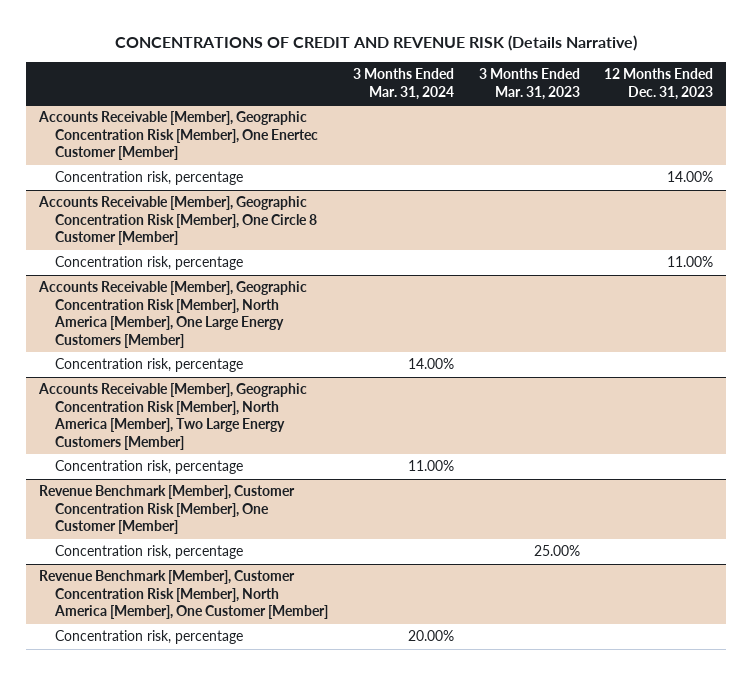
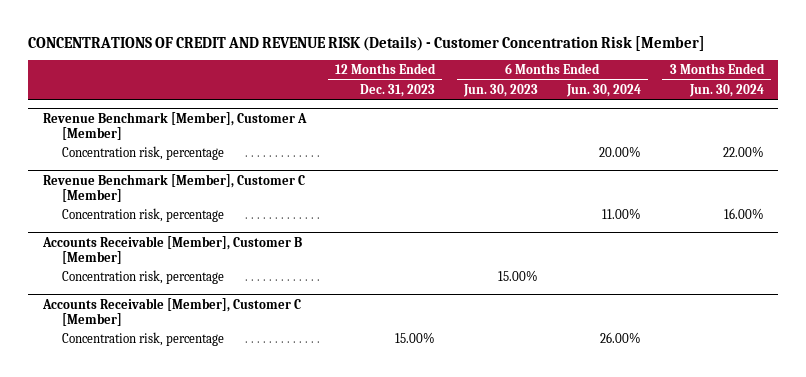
- CONCENTRATIONS OF CREDIT AND REVENUE RISK (Details Narrative)
+ CONCENTRATIONS OF CREDIT AND REVENUE RISK (Details) - Customer Concentration Risk [Member]
- | 3 Months Ended Mar. 31, 2024 | 3 Months Ended Mar. 31, 2023 | 12 Months Ended Dec. 31, 2023
+ | 12 Months Ended Dec. 31, 2023 | 6 Months Ended Jun. 30, 2023 | 6 Months Ended Jun. 30, 2024 | 3 Months Ended Jun. 30, 2024
- Accounts Receivable [Member], Geographic Concentration Risk [Member], One Enertec Customer [Member]
- Concentration risk, percentage | | | 14.00%
- Accounts Receivable [Member], Geographic Concentration Risk [Member], One Circle 8 Customer [Member]
- Concentration risk, percentage | | | 11.00%
- Accounts Receivable [Member], Geographic Concentration Risk [Member], North America [Member], One Large Energy Customers [Member]
- Concentration risk, percentage | 14.00% | |
- Accounts Receivable [Member], Geographic Concentration Risk [Member], North America [Member], Two Large Energy Customers [Member]
- Concentration risk, percentage | 11.00% | |
- Revenue Benchmark [Member], Customer Concentration Risk [Member], One Customer [Member]
- Concentration risk, percentage | | 25.00% |
- Revenue Benchmark [Member], Customer Concentration Risk [Member], North America [Member], One Customer [Member]
- Concentration risk, percentage | 20.00% | |
+ Revenue Benchmark [Member], Customer A [Member]
+ Concentration risk, percentage | | | 20.00% | 22.00%
+ Revenue Benchmark [Member], Customer C [Member]
+ Concentration risk, percentage | | | 11.00% | 16.00%
+ Accounts Receivable [Member], Customer B [Member]
+ Concentration risk, percentage | | 15.00% | |
+ Accounts Receivable [Member], Customer C [Member]
+ Concentration risk, percentage | 15.00% | | 26.00% |

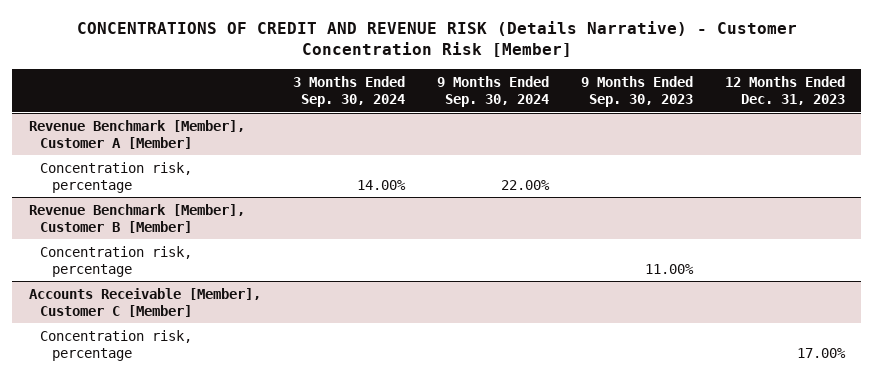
- CONCENTRATIONS OF CREDIT AND REVENUE RISK (Details) - Customer Concentration Risk [Member]
+ CONCENTRATIONS OF CREDIT AND REVENUE RISK (Details Narrative) - Customer Concentration Risk [Member]
- | 12 Months Ended Dec. 31, 2023 | 6 Months Ended Jun. 30, 2023 | 6 Months Ended Jun. 30, 2024 | 3 Months Ended Jun. 30, 2024
+ | 3 Months Ended Sep. 30, 2024 | 9 Months Ended Sep. 30, 2024 | 9 Months Ended Sep. 30, 2023 | 12 Months Ended Dec. 31, 2023
- Revenue Benchmark [Member], Customer C [Member]
+ Revenue Benchmark [Member], Customer B [Member]
- Accounts Receivable [Member], Customer B [Member]
- Concentration risk, percentage | | 15.00% | |
@ Accounts Receivable [Member], Customer C [Member]
- Concentration risk, percentage | 15.00% | | 26.00% |
+ Concentration risk, percentage | | | | 17.00%

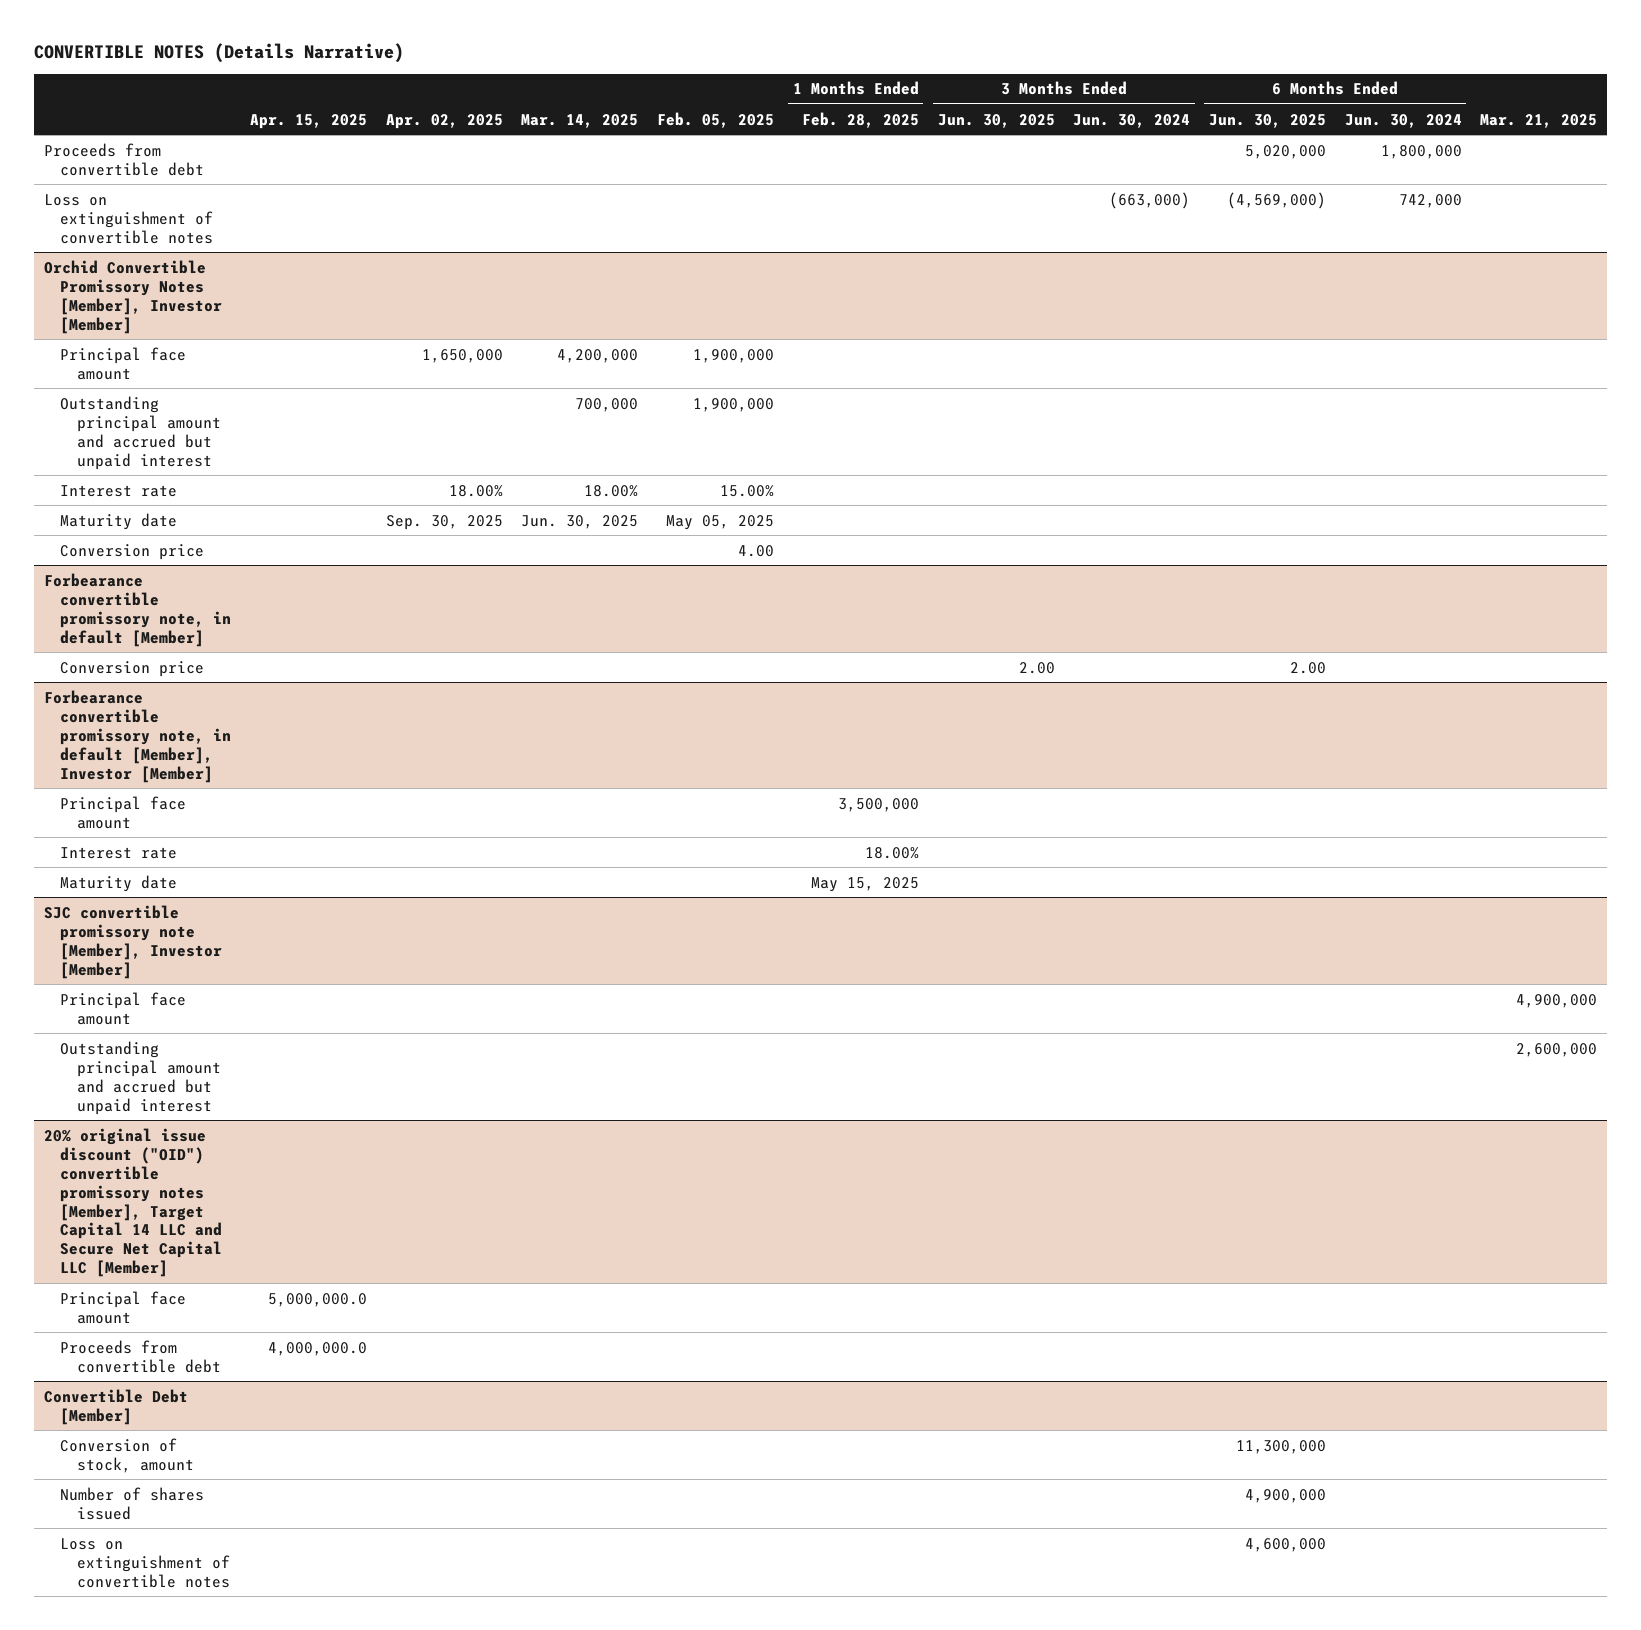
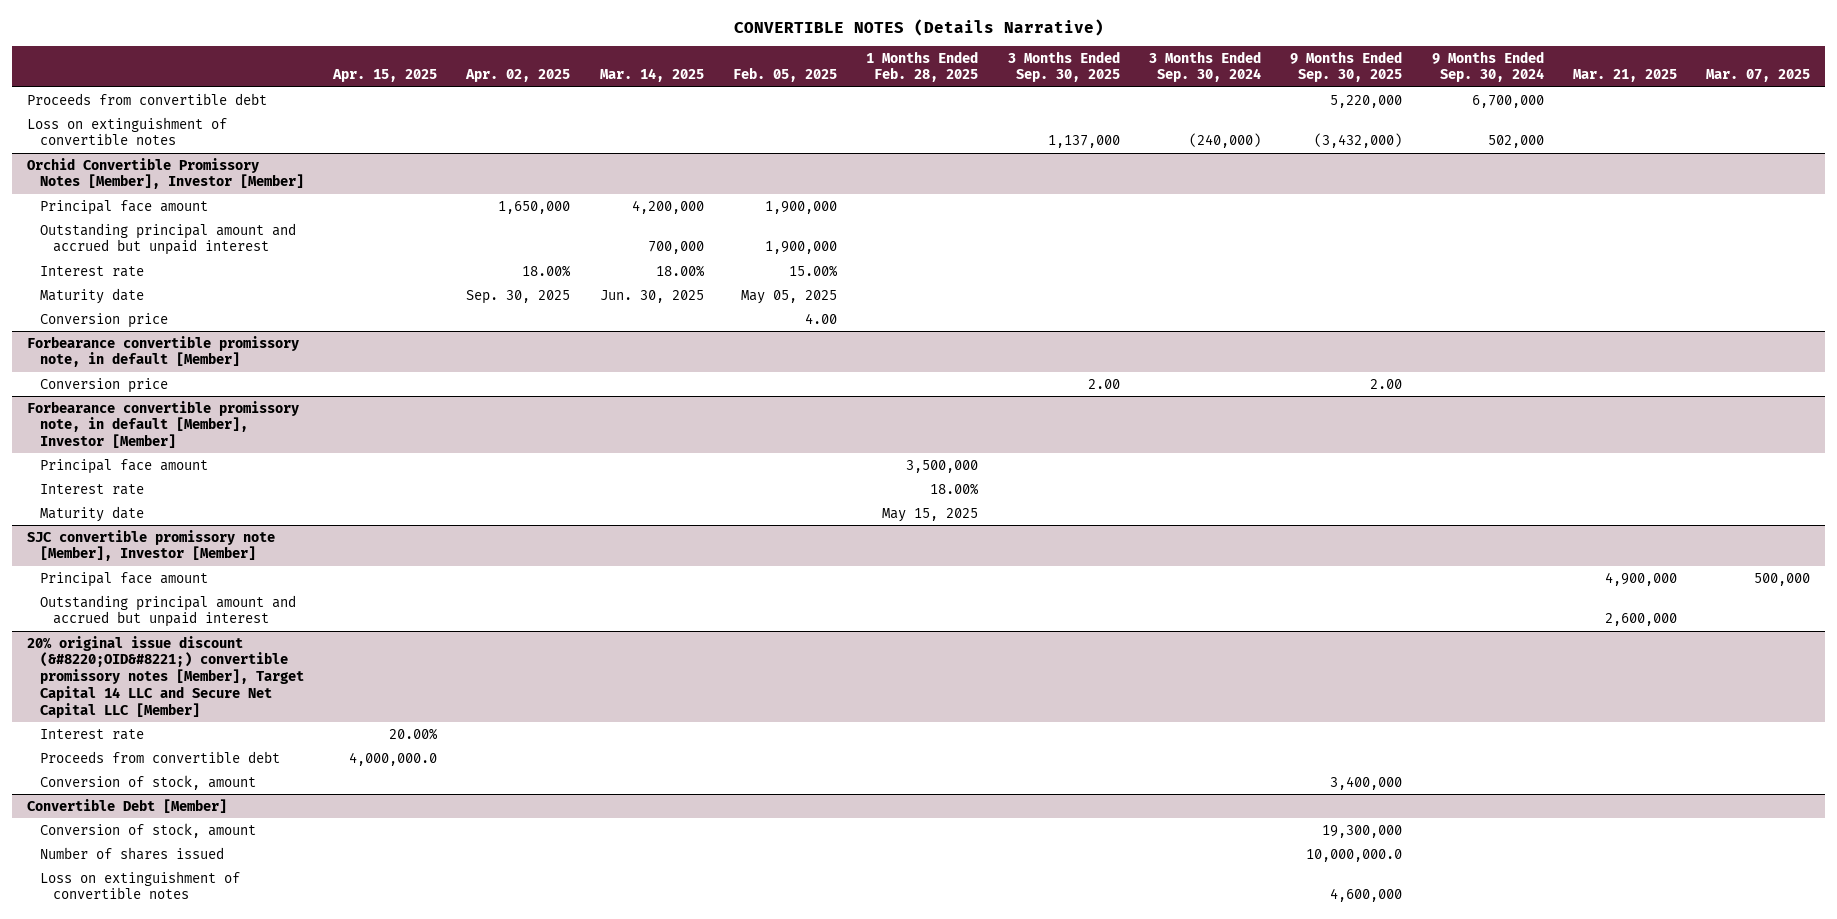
- | Apr. 15, 2025 | Apr. 02, 2025 | Mar. 14, 2025 | Feb. 05, 2025 | 1 Months Ended Feb. 28, 2025 | 3 Months Ended Jun. 30, 2025 | 3 Months Ended Jun. 30, 2024 | 6 Months Ended Jun. 30, 2025 | 6 Months Ended Jun. 30, 2024 | Mar. 21, 2025
+ | Apr. 15, 2025 | Apr. 02, 2025 | Mar. 14, 2025 | Feb. 05, 2025 | 1 Months Ended Feb. 28, 2025 | 3 Months Ended Sep. 30, 2025 | 3 Months Ended Sep. 30, 2024 | 9 Months Ended Sep. 30, 2025 | 9 Months Ended Sep. 30, 2024 | Mar. 21, 2025 | Mar. 07, 2025
- 20% original issue discount ("OID") convertible promissory notes [Member], Target Capital 14 LLC and Secure Net Capital LLC [Member]
- Principal face amount | 5,000,000.0 | | | | | | | | |
+ 20% original issue discount (&#8220;OID&#8221;) convertible promissory notes [Member], Target Capital 14 LLC and Secure Net Capital LLC [Member]
+ Interest rate | 20.00% | | | | | | | | | |
+ Conversion of stock, amount | | | | | | | | 3,400,000 | | |

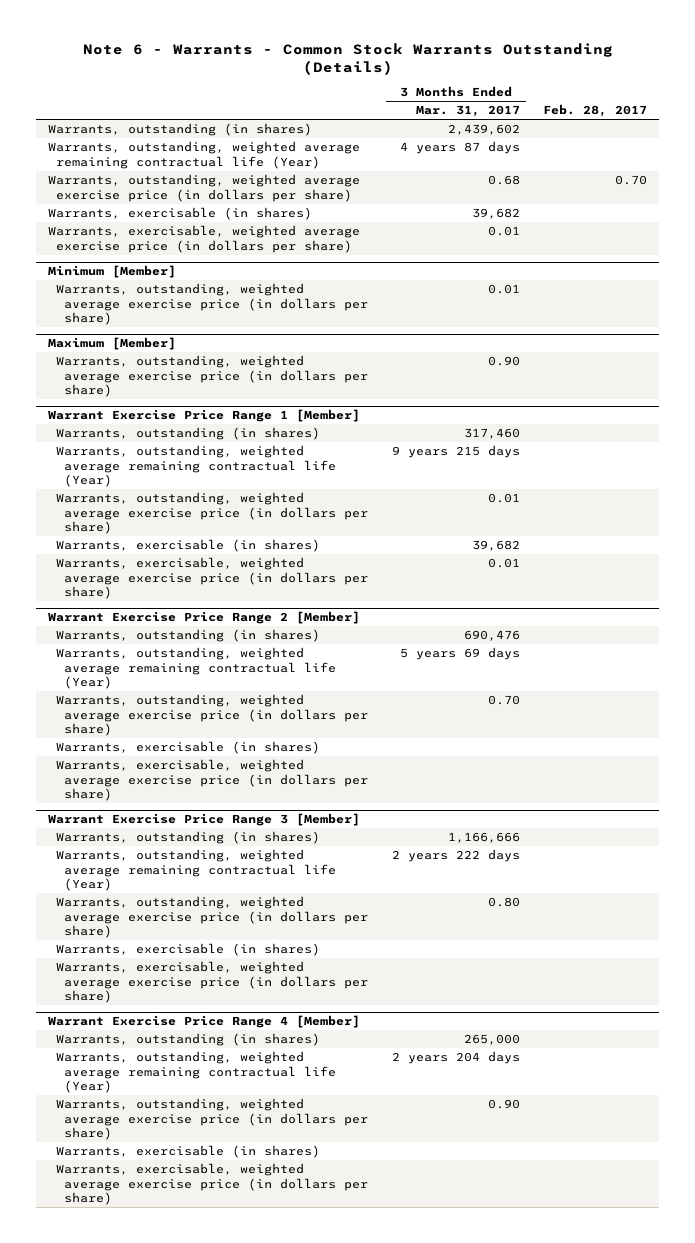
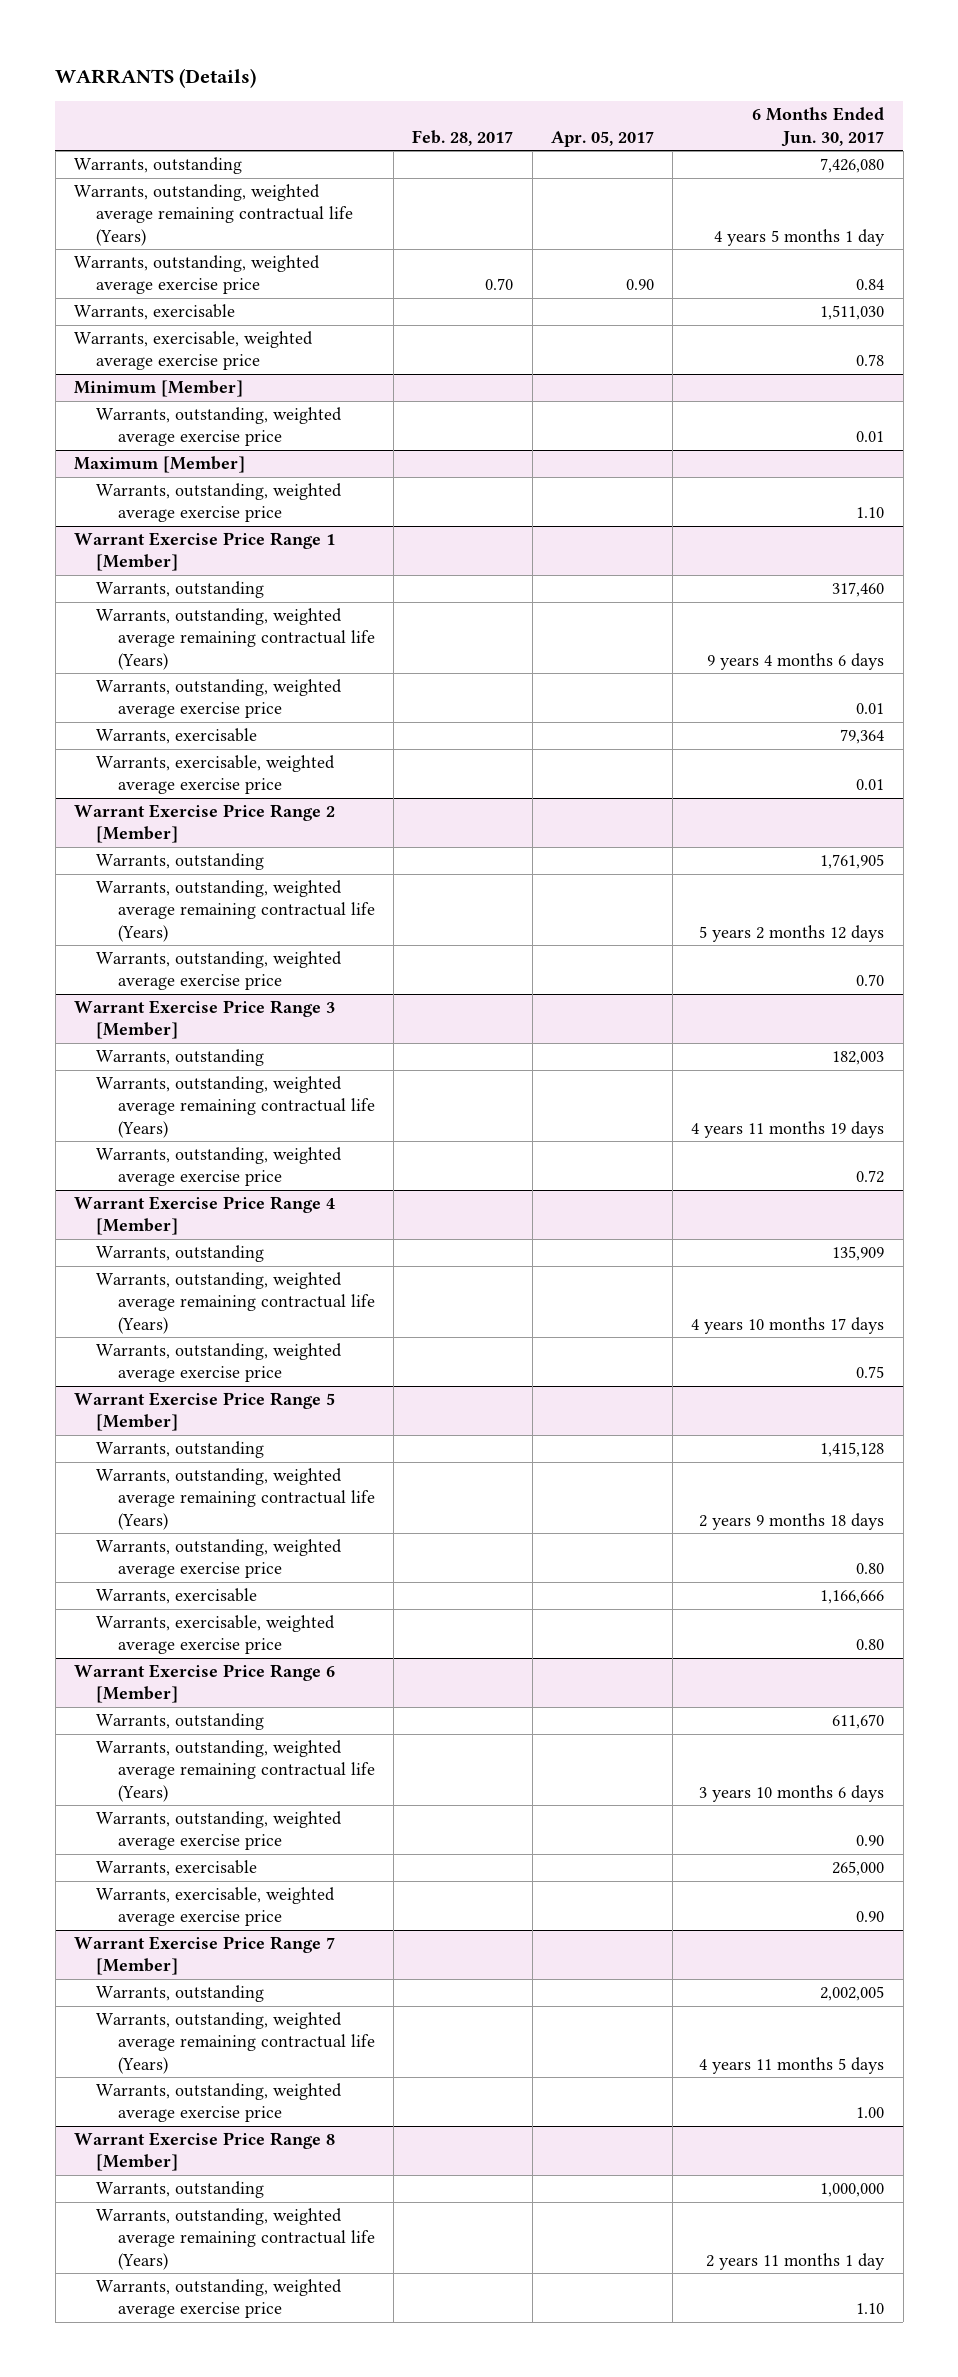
- Note 6 - Warrants - Common Stock Warrants Outstanding (Details)
+ WARRANTS (Details)
- | 3 Months Ended Mar. 31, 2017 | Feb. 28, 2017
+ | Feb. 28, 2017 | Apr. 05, 2017 | 6 Months Ended Jun. 30, 2017
- Warrants, outstanding (in shares) | 2,439,602 |
- Warrants, outstanding, weighted average remaining contractual life (Year) | 4 years 87 days |
- Warrants, outstanding, weighted average exercise price (in dollars per share) | 0.68 | 0.70
- Warrants, exercisable (in shares) | 39,682 |
- Warrants, exercisable, weighted average exercise price (in dollars per share) | 0.01 |
+ Warrants, outstanding | | | 7,426,080
+ Warrants, outstanding, weighted average remaining contractual life (Years) | | | 4 years 5 months 1 day
+ Warrants, outstanding, weighted average exercise price | 0.70 | 0.90 | 0.84
+ Warrants, exercisable | | | 1,511,030
+ Warrants, exercisable, weighted average exercise price | | | 0.78
@ Minimum [Member]
- Warrants, outstanding, weighted average exercise price (in dollars per share) | 0.01 |
+ Warrants, outstanding, weighted average exercise price | | | 0.01
@ Maximum [Member]
- Warrants, outstanding, weighted average exercise price (in dollars per share) | 0.90 |
+ Warrants, outstanding, weighted average exercise price | | | 1.10
@ Warrant Exercise Price Range 1 [Member]
- Warrants, outstanding (in shares) | 317,460 |
- Warrants, outstanding, weighted average remaining contractual life (Year) | 9 years 215 days |
- Warrants, outstanding, weighted average exercise price (in dollars per share) | 0.01 |
- Warrants, exercisable (in shares) | 39,682 |
- Warrants, exercisable, weighted average exercise price (in dollars per share) | 0.01 |
+ Warrants, outstanding | | | 317,460
+ Warrants, outstanding, weighted average remaining contractual life (Years) | | | 9 years 4 months 6 days
+ Warrants, outstanding, weighted average exercise price | | | 0.01
+ Warrants, exercisable | | | 79,364
+ Warrants, exercisable, weighted average exercise price | | | 0.01
@ Warrant Exercise Price Range 2 [Member]
- Warrants, outstanding (in shares) | 690,476 |
- Warrants, outstanding, weighted average remaining contractual life (Year) | 5 years 69 days |
- Warrants, outstanding, weighted average exercise price (in dollars per share) | 0.70 |
- Warrants, exercisable (in shares)
- Warrants, exercisable, weighted average exercise price (in dollars per share)
+ Warrants, outstanding | | | 1,761,905
+ Warrants, outstanding, weighted average remaining contractual life (Years) | | | 5 years 2 months 12 days
+ Warrants, outstanding, weighted average exercise price | | | 0.70
@ Warrant Exercise Price Range 3 [Member]
- Warrants, outstanding (in shares) | 1,166,666 |
- Warrants, outstanding, weighted average remaining contractual life (Year) | 2 years 222 days |
- Warrants, outstanding, weighted average exercise price (in dollars per share) | 0.80 |
- Warrants, exercisable (in shares)
- Warrants, exercisable, weighted average exercise price (in dollars per share)
+ Warrants, outstanding | | | 182,003
+ Warrants, outstanding, weighted average remaining contractual life (Years) | | | 4 years 11 months 19 days
+ Warrants, outstanding, weighted average exercise price | | | 0.72
@ Warrant Exercise Price Range 4 [Member]
- Warrants, outstanding (in shares) | 265,000 |
- Warrants, outstanding, weighted average remaining contractual life (Year) | 2 years 204 days |
- Warrants, outstanding, weighted average exercise price (in dollars per share) | 0.90 |
- Warrants, exercisable (in shares)
- Warrants, exercisable, weighted average exercise price (in dollars per share)
+ Warrants, outstanding | | | 135,909
+ Warrants, outstanding, weighted average remaining contractual life (Years) | | | 4 years 10 months 17 days
+ Warrants, outstanding, weighted average exercise price | | | 0.75
+ Warrant Exercise Price Range 5 [Member]
+ Warrants, outstanding | | | 1,415,128
+ Warrants, outstanding, weighted average remaining contractual life (Years) | | | 2 years 9 months 18 days
+ Warrants, outstanding, weighted average exercise price | | | 0.80
+ Warrants, exercisable | | | 1,166,666
+ Warrants, exercisable, weighted average exercise price | | | 0.80
+ Warrant Exercise Price Range 6 [Member]
+ Warrants, outstanding | | | 611,670
+ Warrants, outstanding, weighted average remaining contractual life (Years) | | | 3 years 10 months 6 days
+ Warrants, outstanding, weighted average exercise price | | | 0.90
+ Warrants, exercisable | | | 265,000
+ Warrants, exercisable, weighted average exercise price | | | 0.90
+ Warrant Exercise Price Range 7 [Member]
+ Warrants, outstanding | | | 2,002,005
+ Warrants, outstanding, weighted average remaining contractual life (Years) | | | 4 years 11 months 5 days
+ Warrants, outstanding, weighted average exercise price | | | 1.00
+ Warrant Exercise Price Range 8 [Member]
+ Warrants, outstanding | | | 1,000,000
+ Warrants, outstanding, weighted average remaining contractual life (Years) | | | 2 years 11 months 1 day
+ Warrants, outstanding, weighted average exercise price | | | 1.10

